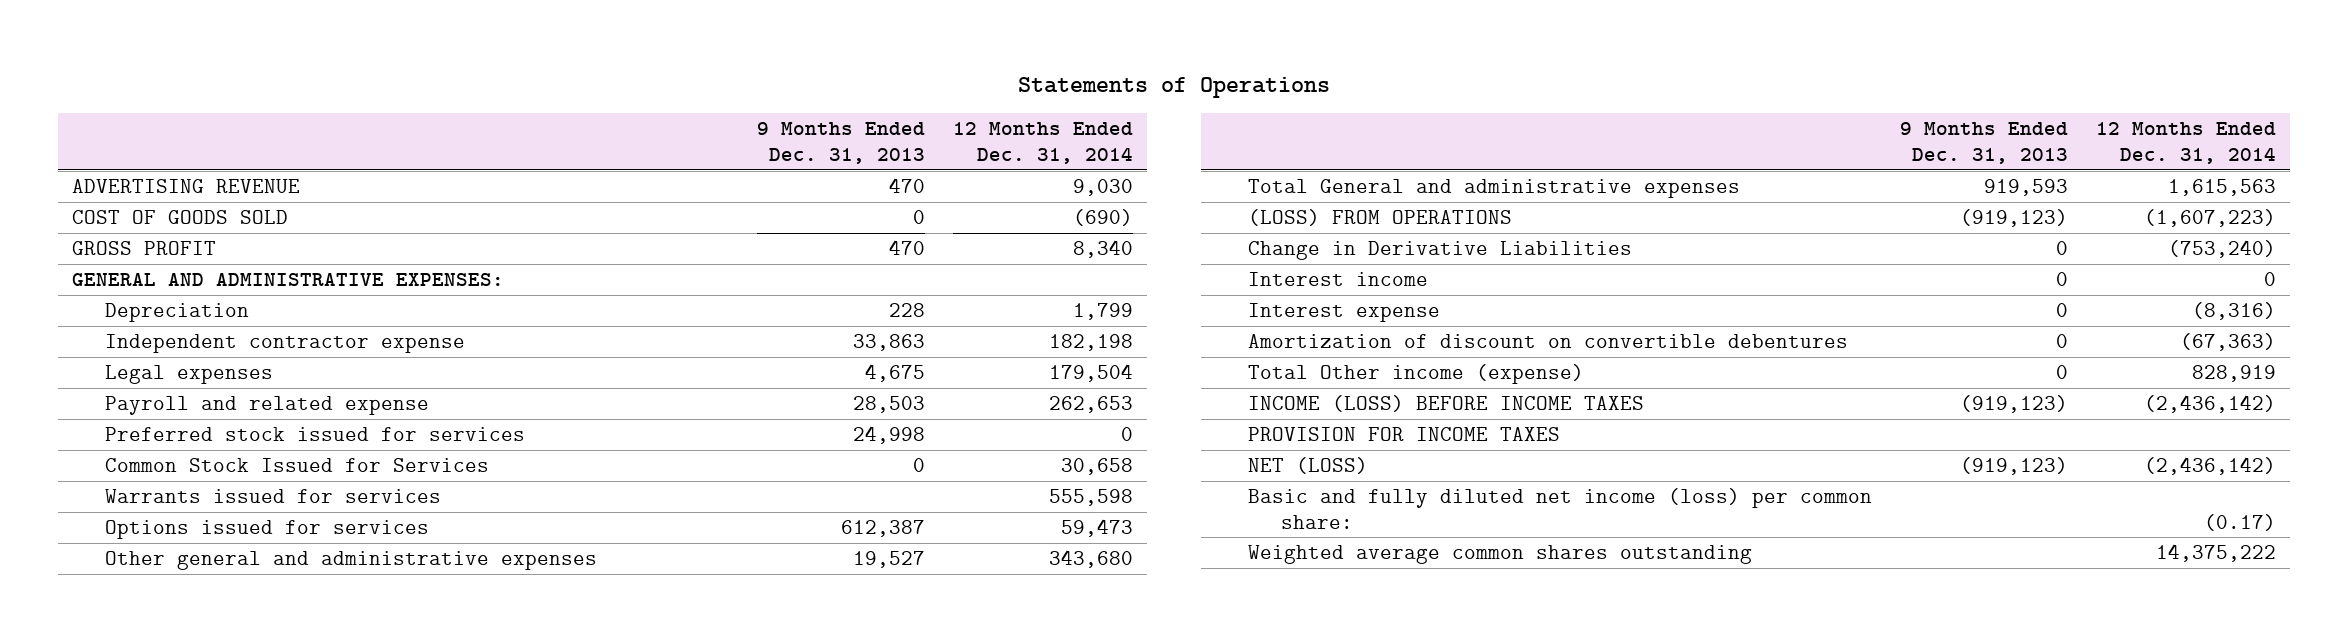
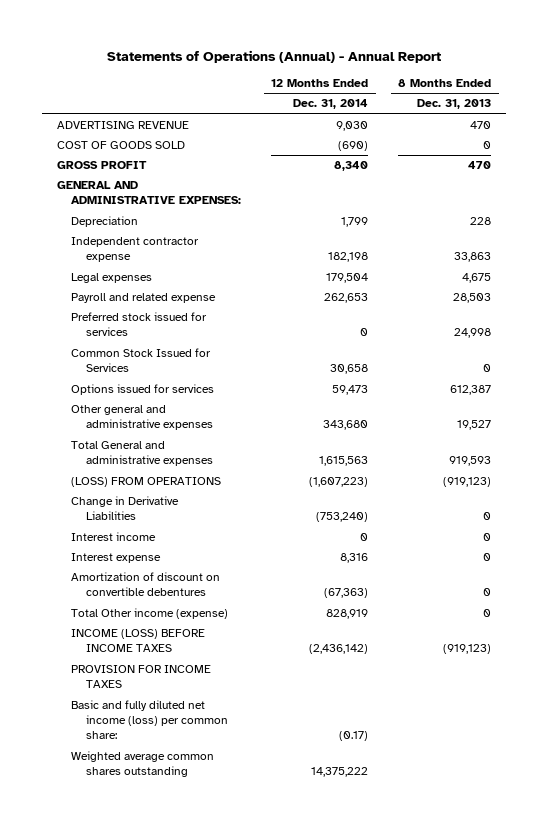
- Statements of Operations
+ Statements of Operations (Annual) - Annual Report
- | 9 Months Ended Dec. 31, 2013 | 12 Months Ended Dec. 31, 2014
+ | 12 Months Ended Dec. 31, 2014 | 8 Months Ended Dec. 31, 2013
- Warrants issued for services | | 555,598
- Interest expense | 0 | (8,316)
+ Interest expense | 8,316 | 0
- NET (LOSS) | (919,123) | (2,436,142)

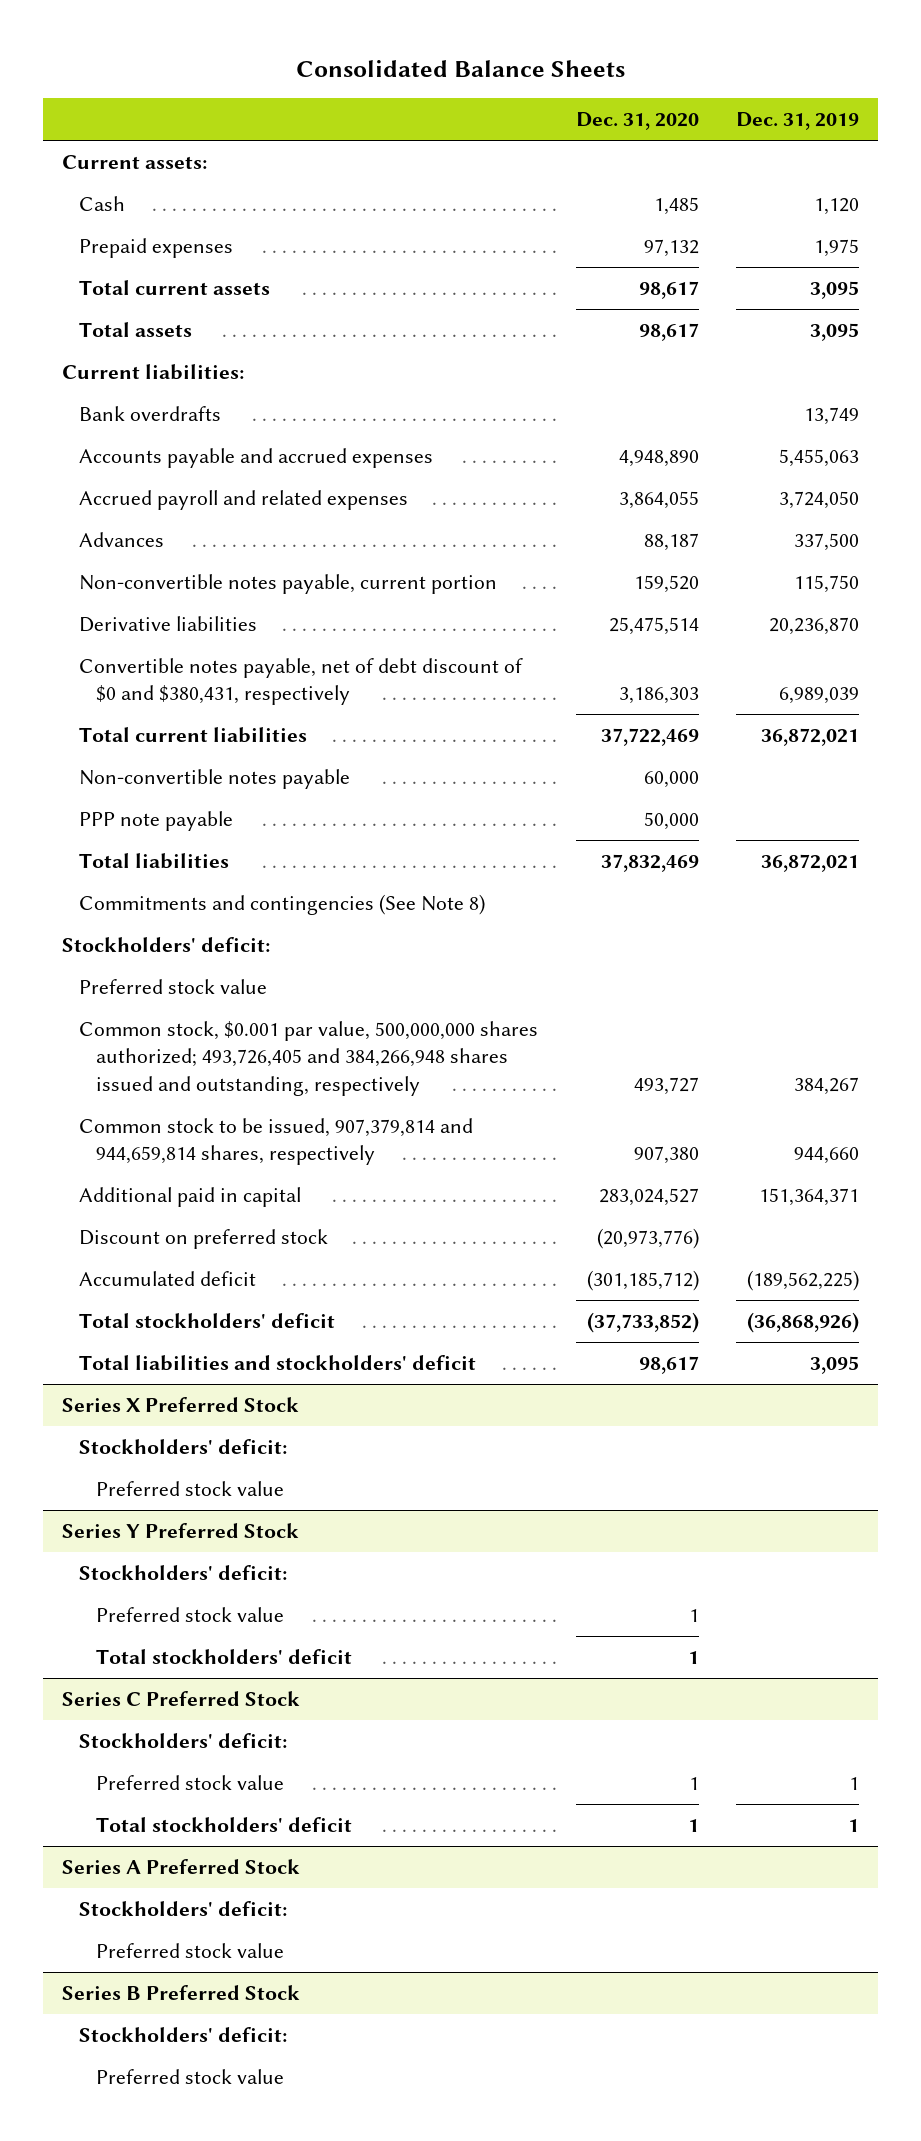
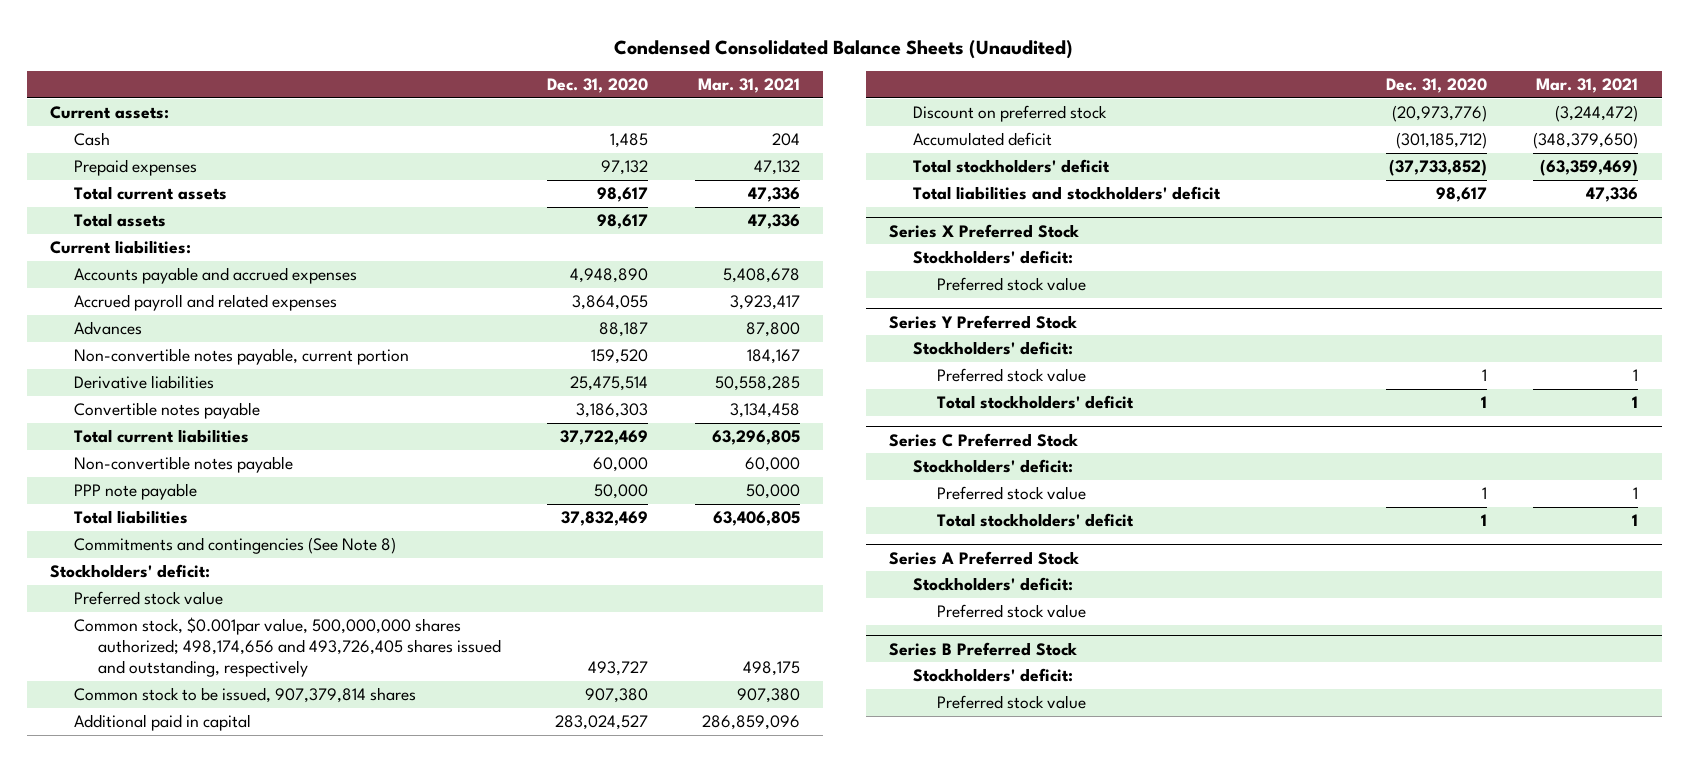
- Consolidated Balance Sheets
+ Condensed Consolidated Balance Sheets (Unaudited)
- | Dec. 31, 2020 | Dec. 31, 2019
+ | Dec. 31, 2020 | Mar. 31, 2021
- Bank overdrafts | | 13,749
- Convertible notes payable, net of debt discount of $0 and $380,431, respectively | 3,186,303 | 6,989,039
+ Convertible notes payable | 3,186,303 | 3,134,458
- Common stock, $0.001 par value, 500,000,000 shares authorized; 493,726,405 and 384,266,948 shares issued and outstanding, respectively | 493,727 | 384,267
- Common stock to be issued, 907,379,814 and 944,659,814 shares, respectively | 907,380 | 944,660
+ Common stock, $0.001par value, 500,000,000 shares authorized; 498,174,656 and 493,726,405 shares issued and outstanding, respectively | 493,727 | 498,175
+ Common stock to be issued, 907,379,814 shares | 907,380 | 907,380

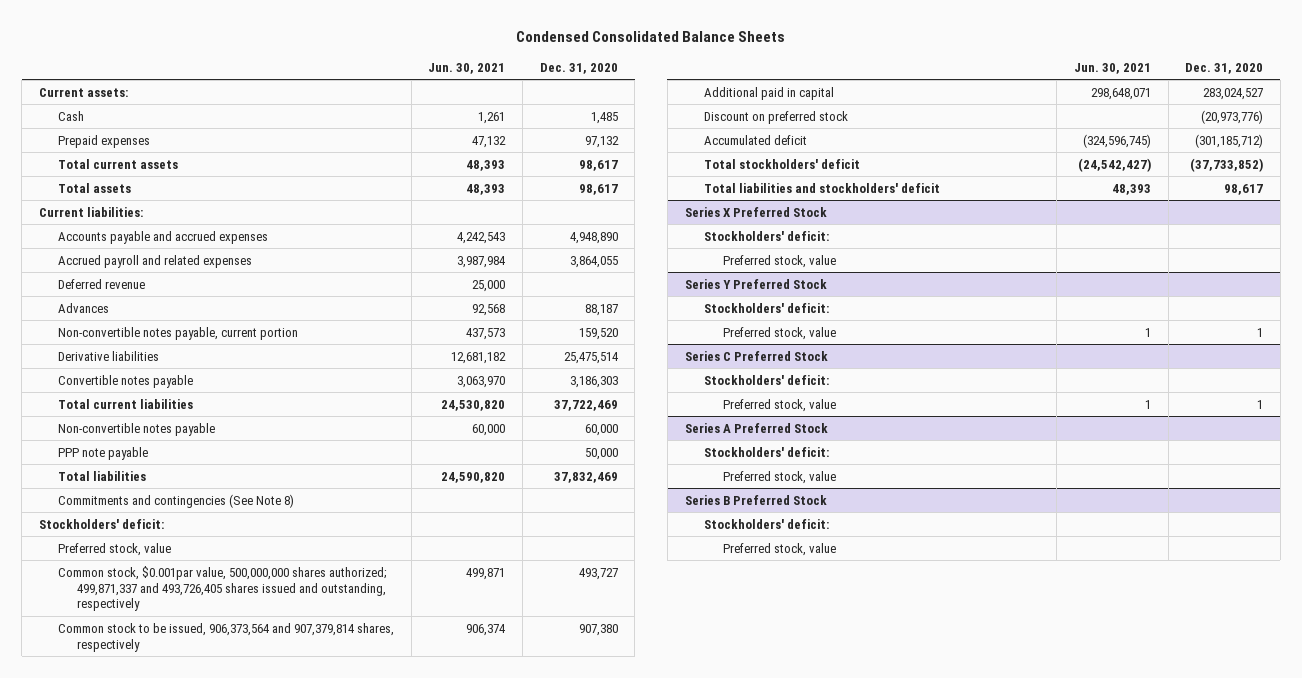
- Condensed Consolidated Balance Sheets (Unaudited)
+ Condensed Consolidated Balance Sheets
- | Dec. 31, 2020 | Mar. 31, 2021
+ | Jun. 30, 2021 | Dec. 31, 2020
+ Deferred revenue | 25,000 |
- Preferred stock value
- Common stock, $0.001par value, 500,000,000 shares authorized; 498,174,656 and 493,726,405 shares issued and outstanding, respectively | 493,727 | 498,175
- Common stock to be issued, 907,379,814 shares | 907,380 | 907,380
+ Preferred stock, value
+ Common stock, $0.001par value, 500,000,000 shares authorized; 499,871,337 and 493,726,405 shares issued and outstanding, respectively | 499,871 | 493,727
+ Common stock to be issued, 906,373,564 and 907,379,814 shares, respectively | 906,374 | 907,380
@ Series X Preferred Stock
- Preferred stock value
+ Preferred stock, value
@ Series Y Preferred Stock
- Preferred stock value | 1 | 1
- Total stockholders' deficit | 1 | 1
+ Preferred stock, value | 1 | 1
@ Series C Preferred Stock
- Preferred stock value | 1 | 1
- Total stockholders' deficit | 1 | 1
+ Preferred stock, value | 1 | 1
@ Series A Preferred Stock
- Preferred stock value
+ Preferred stock, value
@ Series B Preferred Stock
- Preferred stock value
+ Preferred stock, value

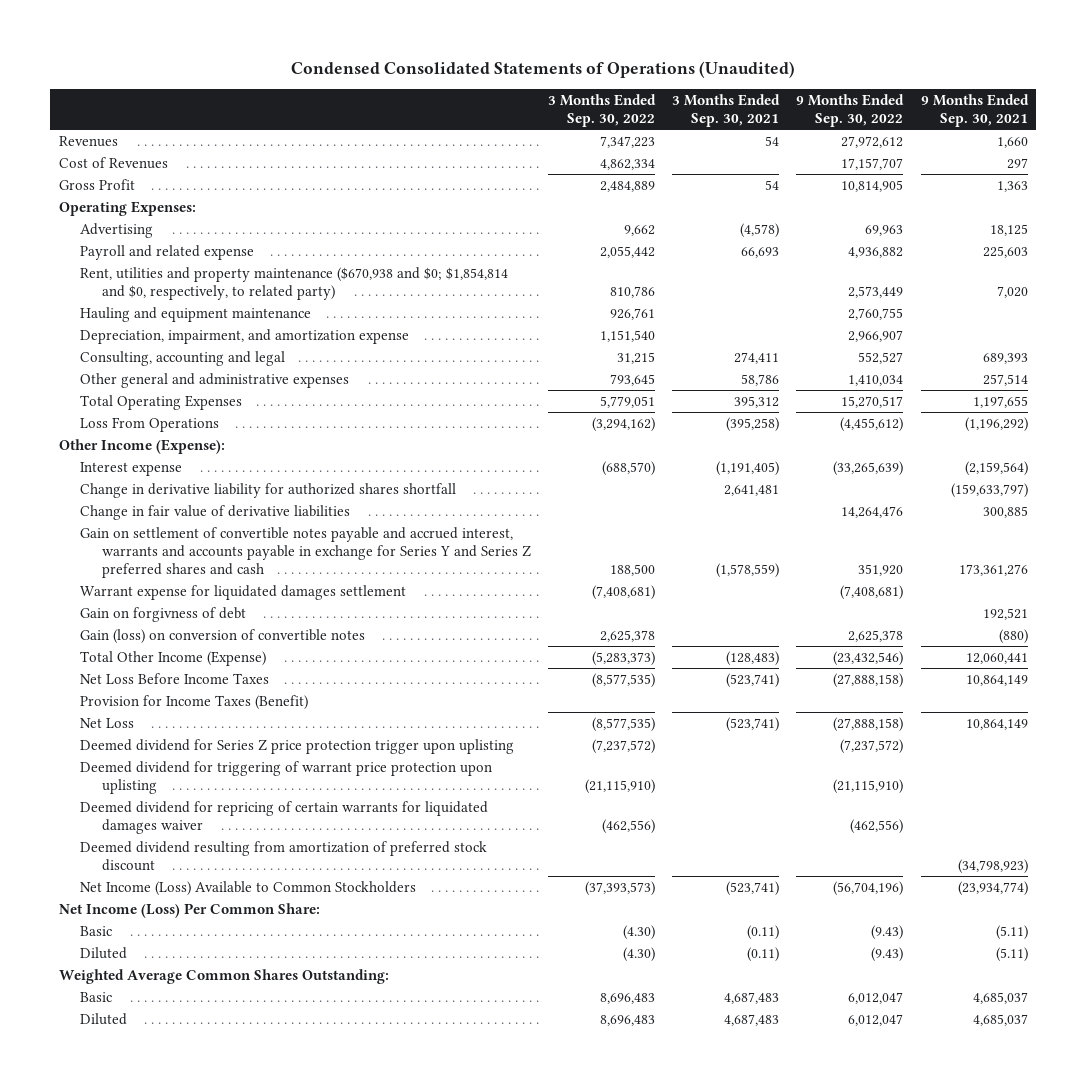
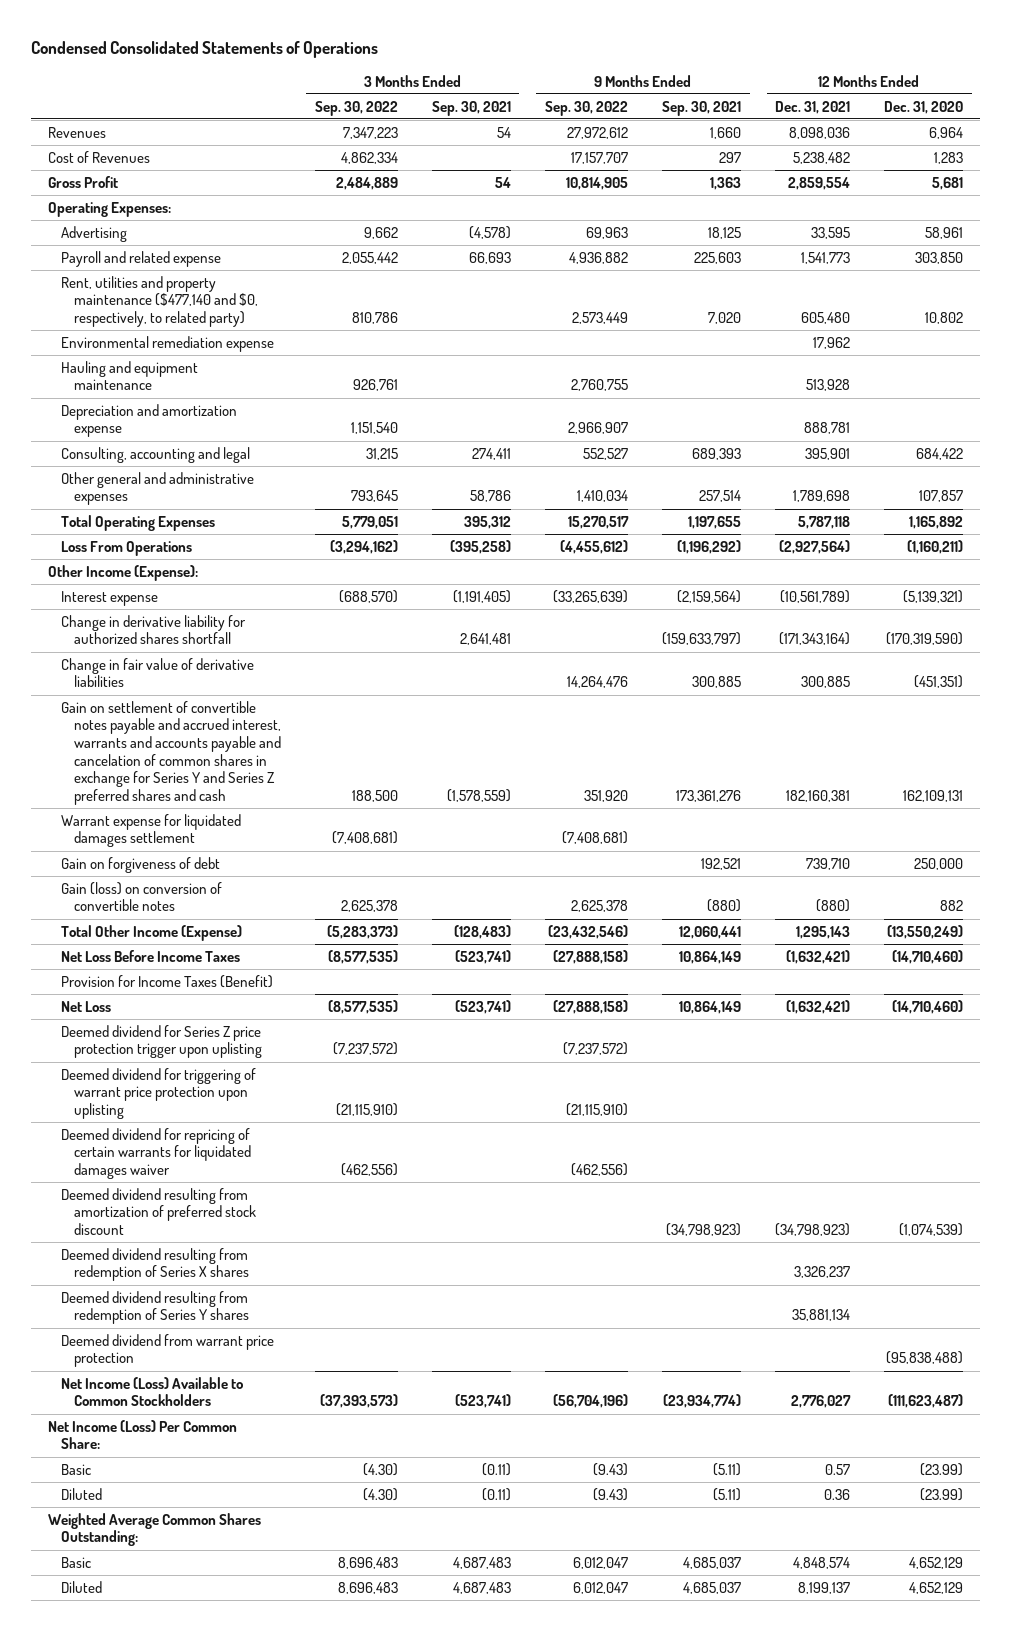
- Condensed Consolidated Statements of Operations (Unaudited)
+ Condensed Consolidated Statements of Operations
- | 3 Months Ended Sep. 30, 2022 | 3 Months Ended Sep. 30, 2021 | 9 Months Ended Sep. 30, 2022 | 9 Months Ended Sep. 30, 2021
+ | 3 Months Ended Sep. 30, 2022 | 3 Months Ended Sep. 30, 2021 | 9 Months Ended Sep. 30, 2022 | 9 Months Ended Sep. 30, 2021 | 12 Months Ended Dec. 31, 2021 | 12 Months Ended Dec. 31, 2020
- Rent, utilities and property maintenance ($670,938 and $0; $1,854,814 and $0, respectively, to related party) | 810,786 | | 2,573,449 | 7,020
+ Rent, utilities and property maintenance ($477,140 and $0, respectively, to related party) | 810,786 | | 2,573,449 | 7,020 | 605,480 | 10,802
+ Environmental remediation expense | | | | | 17,962 |
- Depreciation, impairment, and amortization expense | 1,151,540 | | 2,966,907 |
+ Depreciation and amortization expense | 1,151,540 | | 2,966,907 | | 888,781 |
- Gain on settlement of convertible notes payable and accrued interest, warrants and accounts payable in exchange for Series Y and Series Z preferred shares and cash | 188,500 | (1,578,559) | 351,920 | 173,361,276
+ Gain on settlement of convertible notes payable and accrued interest, warrants and accounts payable and cancelation of common shares in exchange for Series Y and Series Z preferred shares and cash | 188,500 | (1,578,559) | 351,920 | 173,361,276 | 182,160,381 | 162,109,131
- Gain on forgivness of debt | | | | 192,521
+ Gain on forgiveness of debt | | | | 192,521 | 739,710 | 250,000
+ Deemed dividend resulting from redemption of Series X shares | | | | | 3,326,237 |
+ Deemed dividend resulting from redemption of Series Y shares | | | | | 35,881,134 |
+ Deemed dividend from warrant price protection | | | | | | (95,838,488)

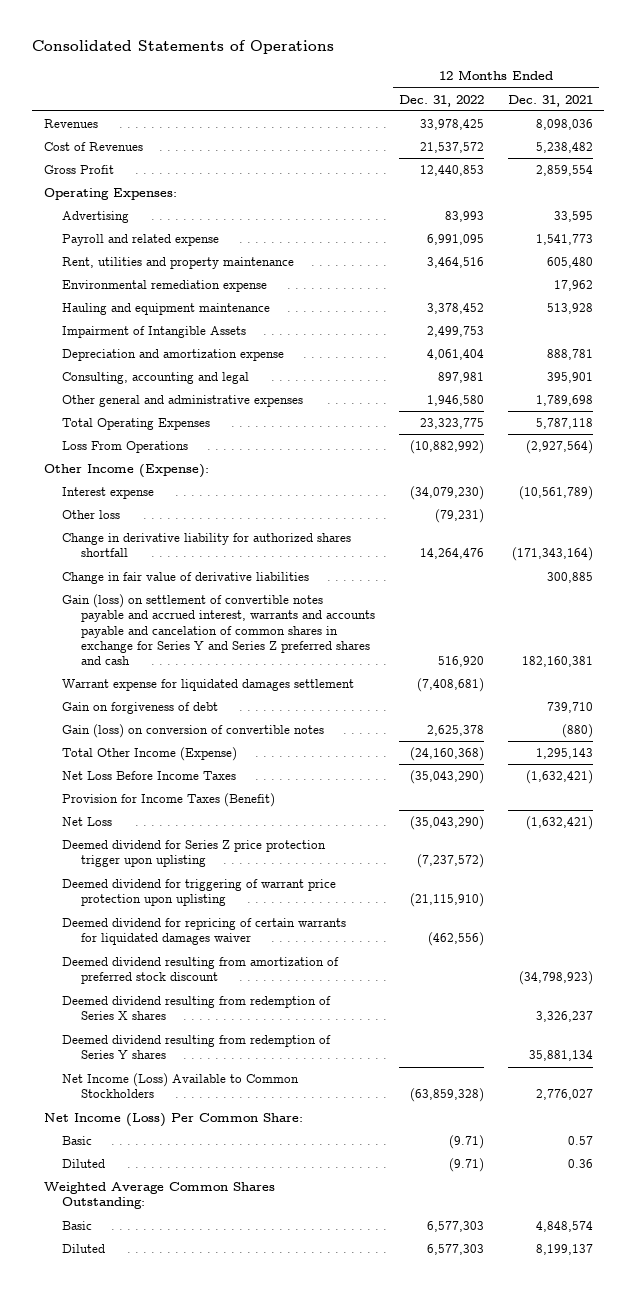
- Condensed Consolidated Statements of Operations
+ Consolidated Statements of Operations
- | 3 Months Ended Sep. 30, 2022 | 3 Months Ended Sep. 30, 2021 | 9 Months Ended Sep. 30, 2022 | 9 Months Ended Sep. 30, 2021 | 12 Months Ended Dec. 31, 2021 | 12 Months Ended Dec. 31, 2020
+ | 12 Months Ended Dec. 31, 2022 | 12 Months Ended Dec. 31, 2021
- Rent, utilities and property maintenance ($477,140 and $0, respectively, to related party) | 810,786 | | 2,573,449 | 7,020 | 605,480 | 10,802
+ Rent, utilities and property maintenance | 3,464,516 | 605,480
+ Impairment of Intangible Assets | 2,499,753 |
+ Other loss | (79,231) |
- Gain on settlement of convertible notes payable and accrued interest, warrants and accounts payable and cancelation of common shares in exchange for Series Y and Series Z preferred shares and cash | 188,500 | (1,578,559) | 351,920 | 173,361,276 | 182,160,381 | 162,109,131
+ Gain (loss) on settlement of convertible notes payable and accrued interest, warrants and accounts payable and cancelation of common shares in exchange for Series Y and Series Z preferred shares and cash | 516,920 | 182,160,381
- Deemed dividend from warrant price protection | | | | | | (95,838,488)

